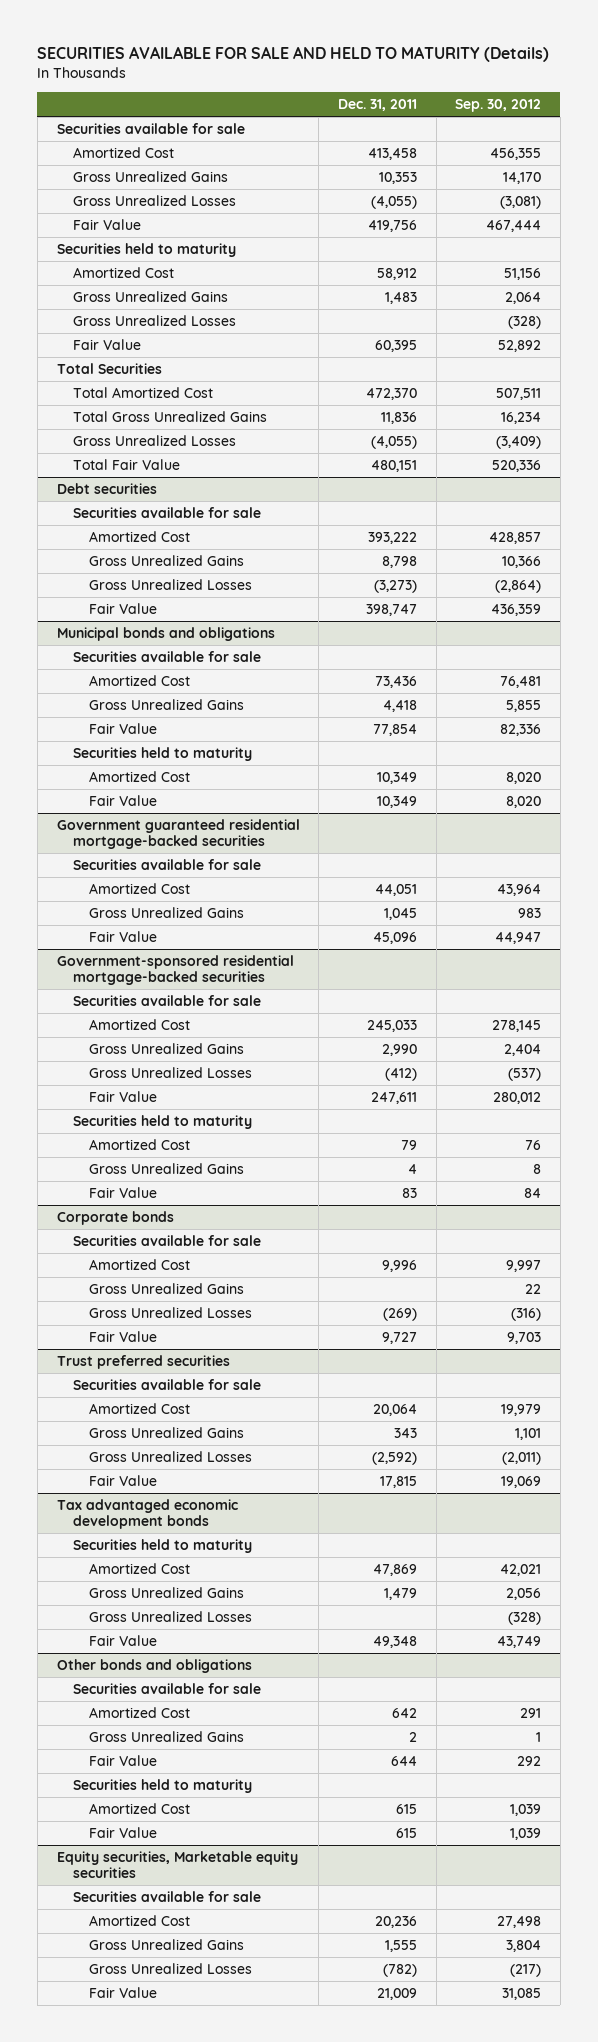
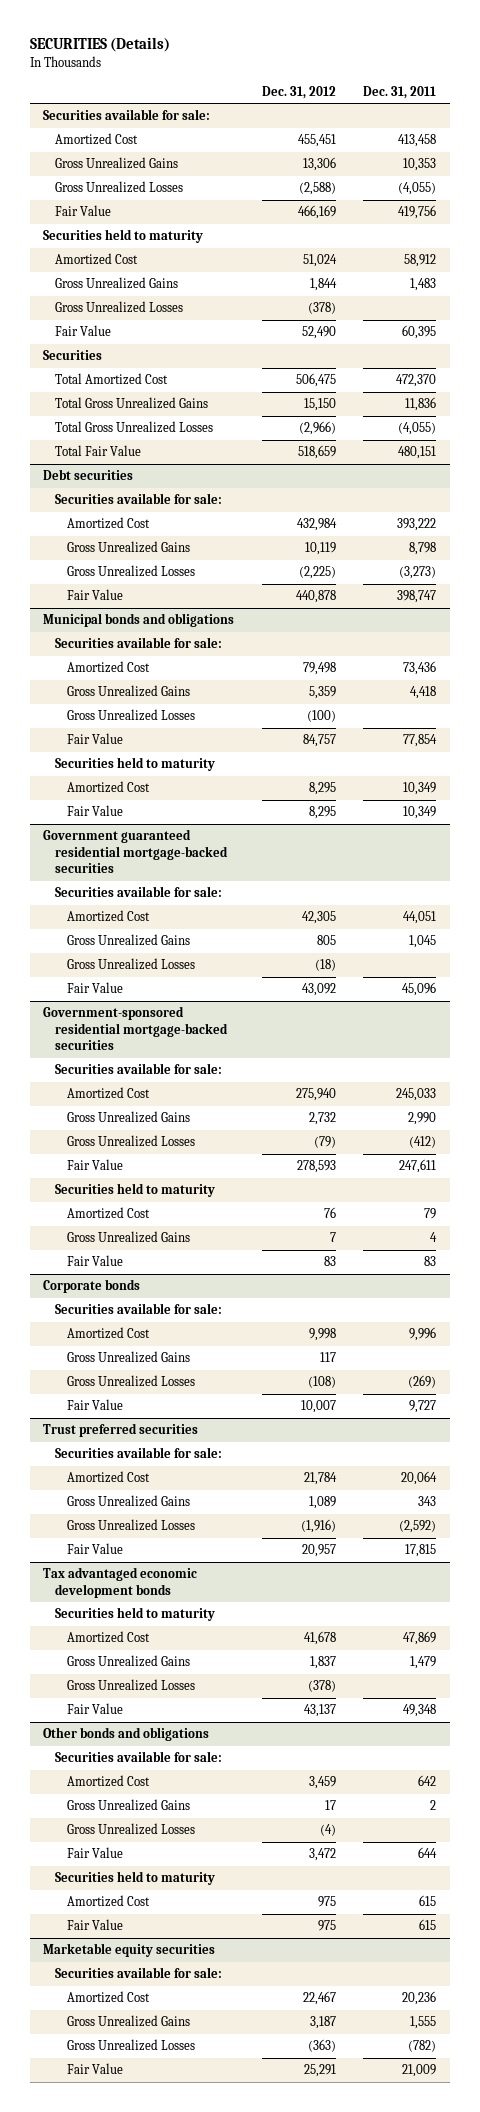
- SECURITIES AVAILABLE FOR SALE AND HELD TO MATURITY (Details)
+ SECURITIES (Details)
- | Dec. 31, 2011 | Sep. 30, 2012
+ | Dec. 31, 2012 | Dec. 31, 2011
- Securities available for sale
+ Securities available for sale:
- Total Securities
+ Securities
- Gross Unrealized Losses | (4,055) | (3,409)
+ Total Gross Unrealized Losses | (2,966) | (4,055)
@ Debt securities
- Securities available for sale
+ Securities available for sale:
@ Municipal bonds and obligations
- Securities available for sale
+ Securities available for sale:
+ Gross Unrealized Losses | (100) |
@ Government guaranteed residential mortgage-backed securities
- Securities available for sale
+ Securities available for sale:
+ Gross Unrealized Losses | (18) |
@ Government-sponsored residential mortgage-backed securities
- Securities available for sale
+ Securities available for sale:
@ Corporate bonds
- Securities available for sale
+ Securities available for sale:
@ Trust preferred securities
- Securities available for sale
+ Securities available for sale:
@ Other bonds and obligations
- Securities available for sale
+ Securities available for sale:
+ Gross Unrealized Losses | (4) |
- Equity securities, Marketable equity securities
- Securities available for sale
+ Marketable equity securities
+ Securities available for sale:

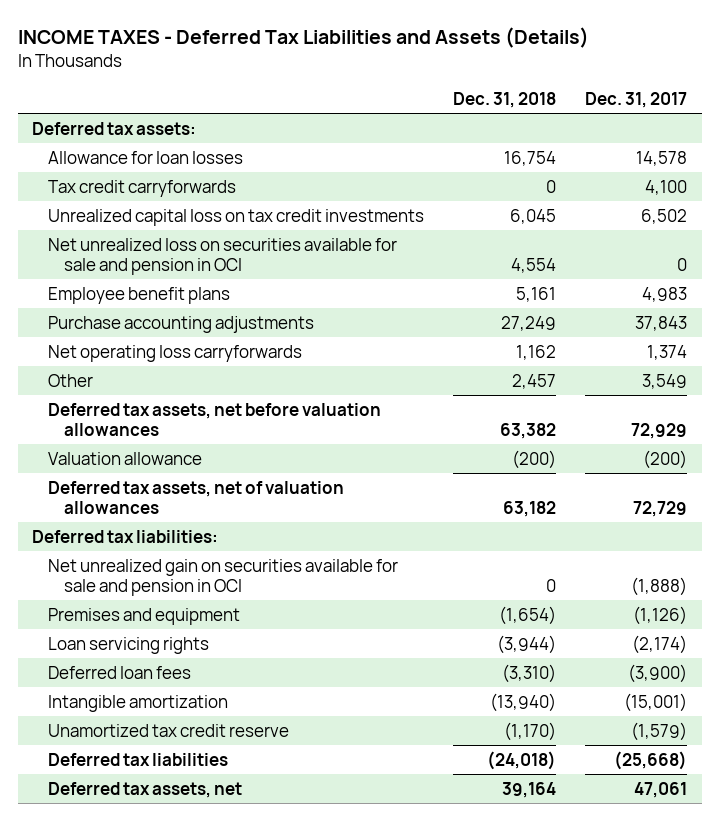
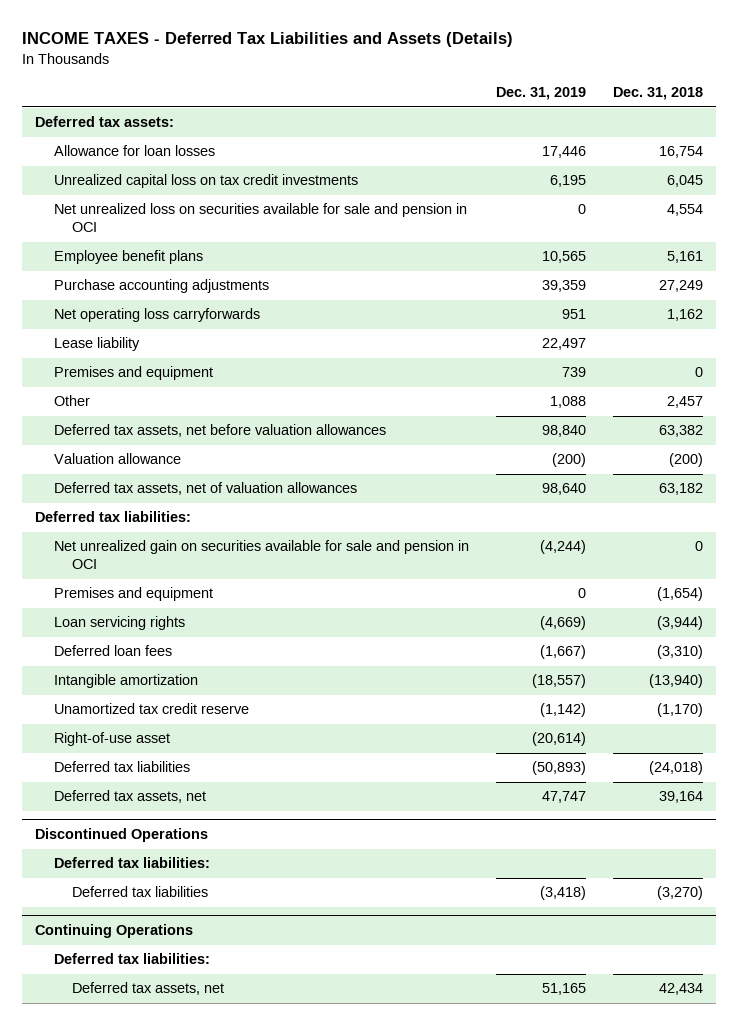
- | Dec. 31, 2018 | Dec. 31, 2017
+ | Dec. 31, 2019 | Dec. 31, 2018
- Tax credit carryforwards | 0 | 4,100
+ Lease liability | 22,497 |
+ Premises and equipment | 739 | 0
+ Right-of-use asset | (20,614) |
+ Discontinued Operations
+ Deferred tax liabilities:
+ Deferred tax liabilities | (3,418) | (3,270)
+ Continuing Operations
+ Deferred tax liabilities:
+ Deferred tax assets, net | 51,165 | 42,434

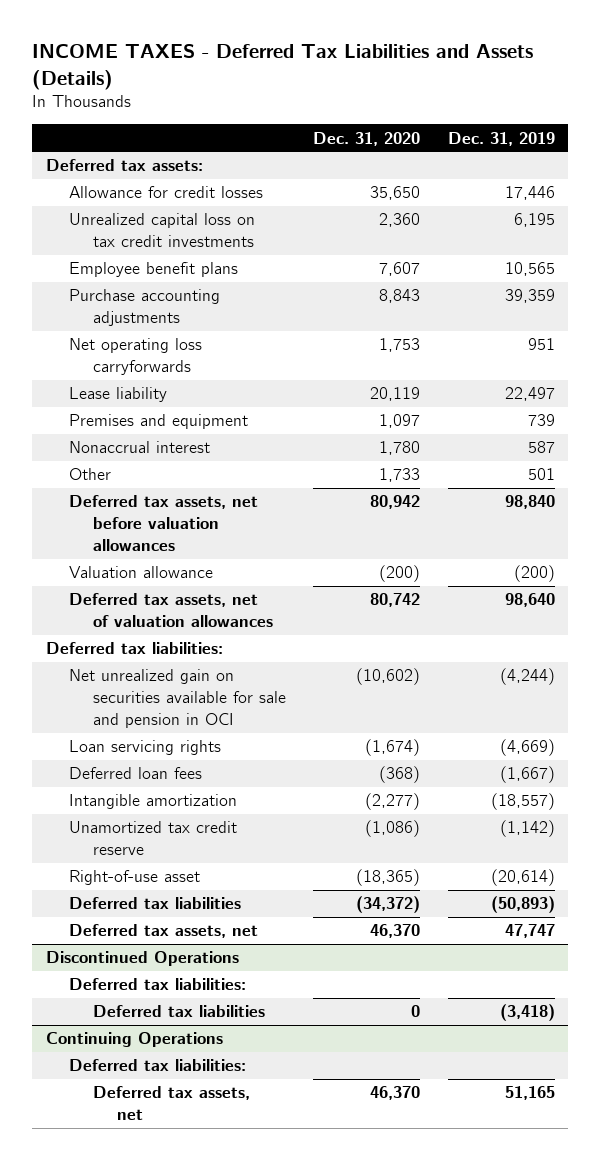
- | Dec. 31, 2019 | Dec. 31, 2018
+ | Dec. 31, 2020 | Dec. 31, 2019
- Allowance for loan losses | 17,446 | 16,754
+ Allowance for credit losses | 35,650 | 17,446
- Net unrealized loss on securities available for sale and pension in OCI | 0 | 4,554
- Other | 1,088 | 2,457
+ Nonaccrual interest | 1,780 | 587
+ Other | 1,733 | 501
- Premises and equipment | 0 | (1,654)

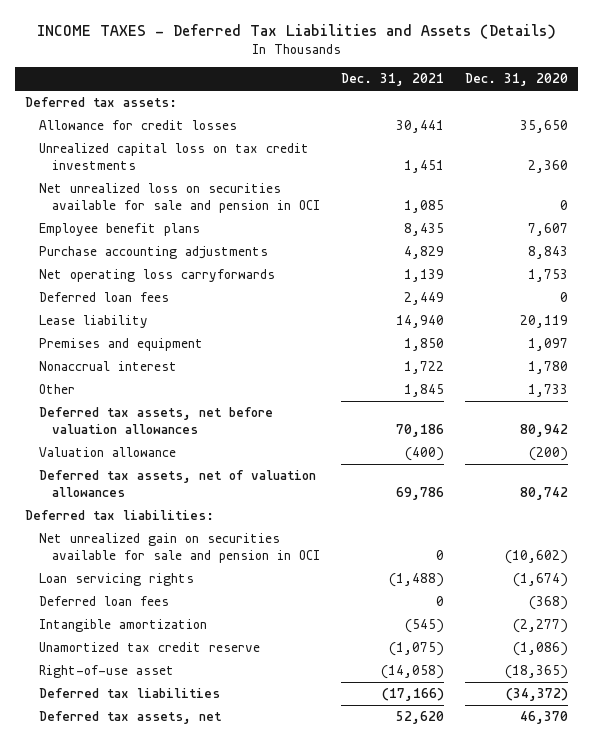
- | Dec. 31, 2020 | Dec. 31, 2019
+ | Dec. 31, 2021 | Dec. 31, 2020
+ Net unrealized loss on securities available for sale and pension in OCI | 1,085 | 0
+ Deferred loan fees | 2,449 | 0
- Discontinued Operations
- Deferred tax liabilities:
- Deferred tax liabilities | 0 | (3,418)
- Continuing Operations
- Deferred tax liabilities:
- Deferred tax assets, net | 46,370 | 51,165

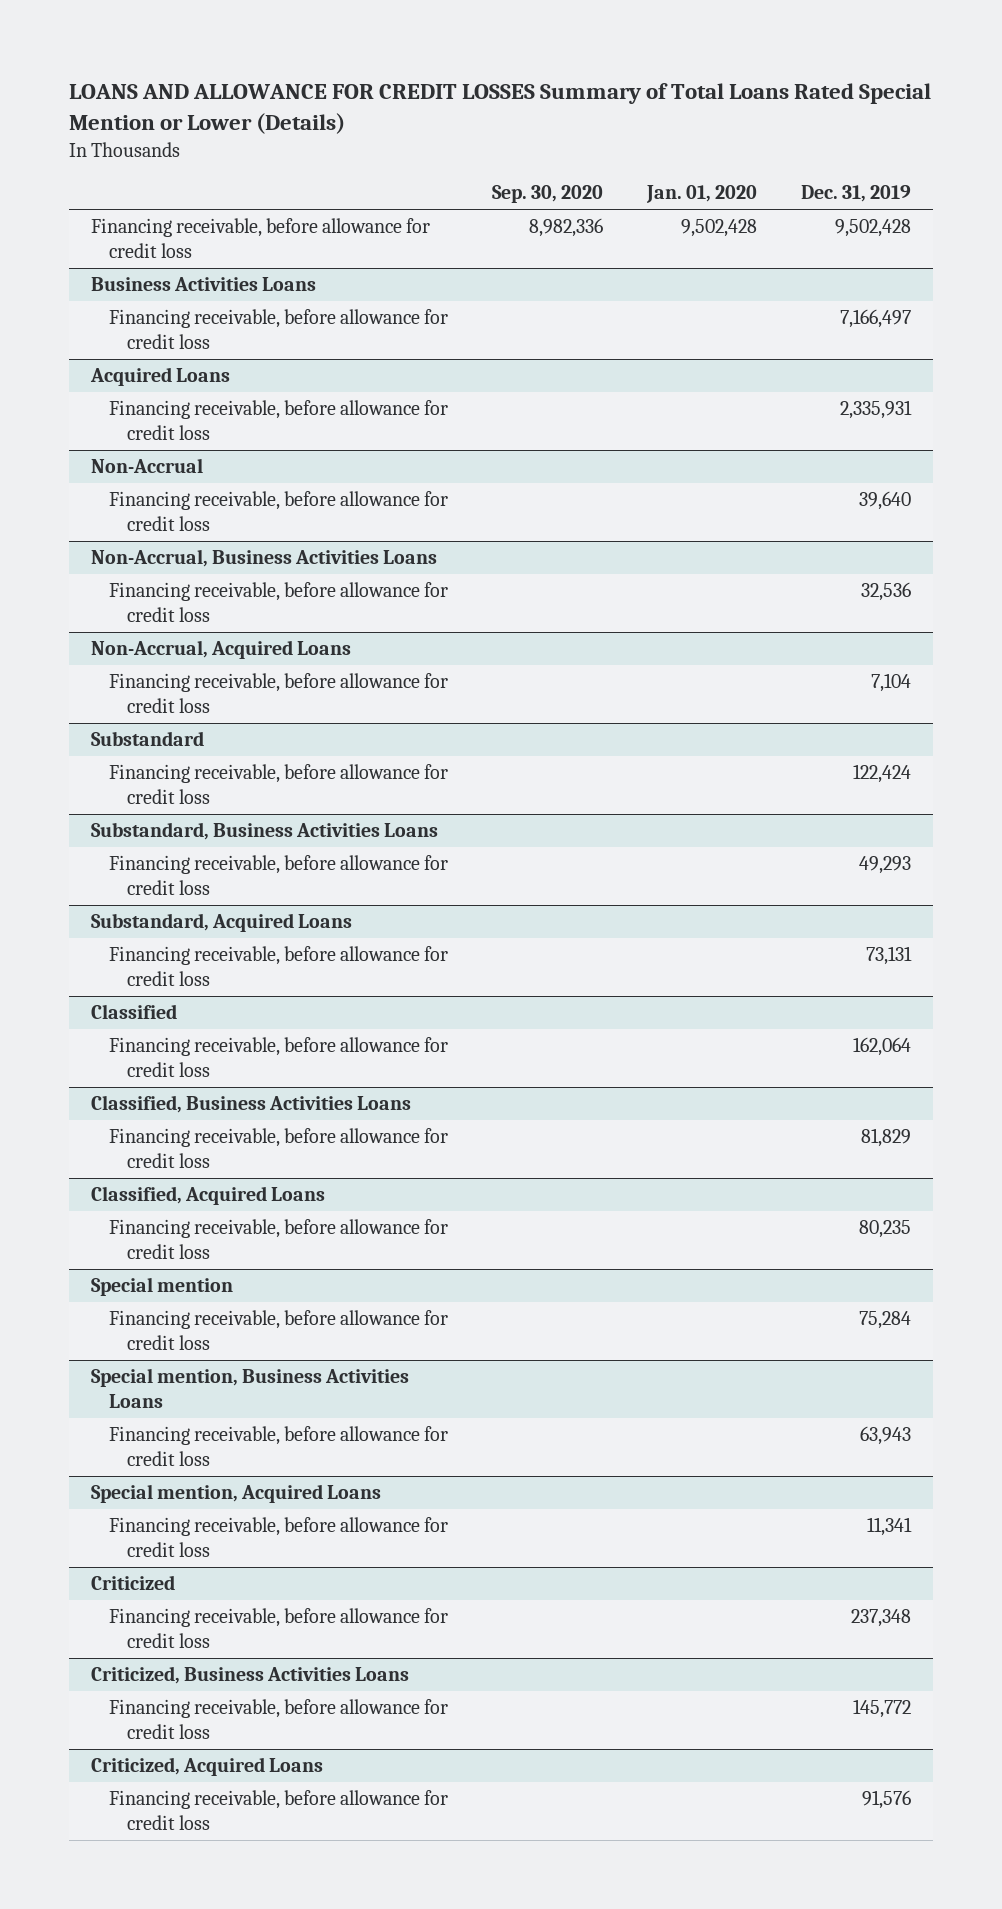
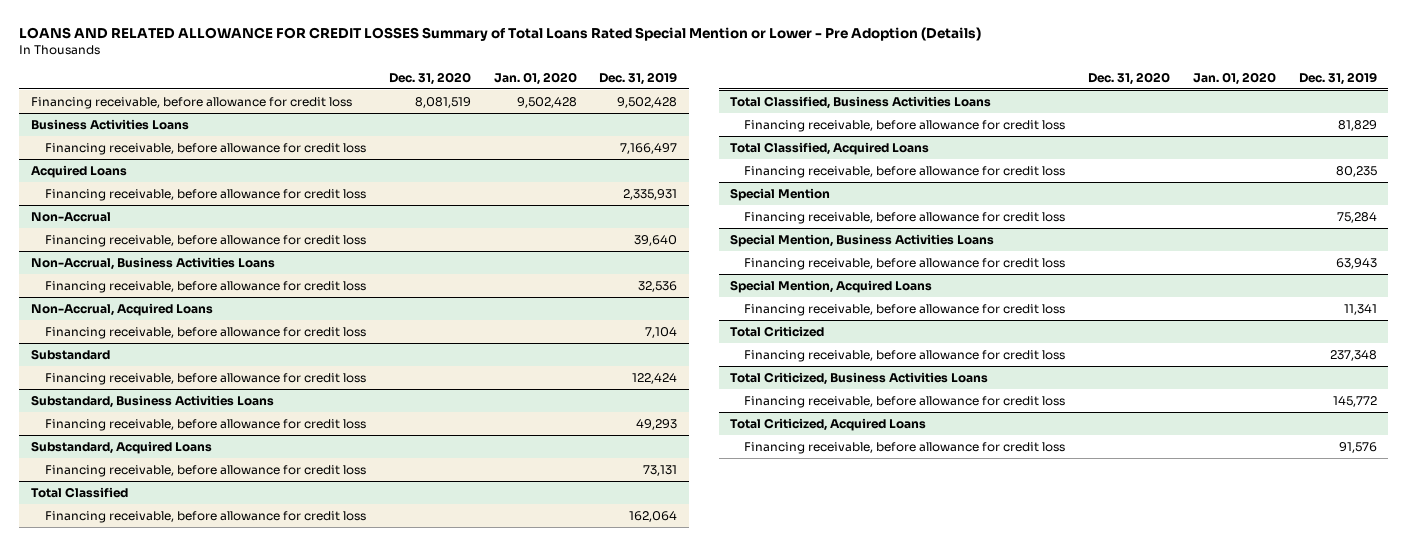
- LOANS AND ALLOWANCE FOR CREDIT LOSSES Summary of Total Loans Rated Special Mention or Lower (Details)
+ LOANS AND RELATED ALLOWANCE FOR CREDIT LOSSES Summary of Total Loans Rated Special Mention or Lower - Pre Adoption (Details)
- | Sep. 30, 2020 | Jan. 01, 2020 | Dec. 31, 2019
+ | Dec. 31, 2020 | Jan. 01, 2020 | Dec. 31, 2019
- Classified
+ Total Classified
- Classified, Business Activities Loans
+ Total Classified, Business Activities Loans
- Classified, Acquired Loans
+ Total Classified, Acquired Loans
- Special mention
+ Special Mention
- Special mention, Business Activities Loans
+ Special Mention, Business Activities Loans
- Special mention, Acquired Loans
+ Special Mention, Acquired Loans
- Criticized
+ Total Criticized
- Criticized, Business Activities Loans
+ Total Criticized, Business Activities Loans
- Criticized, Acquired Loans
+ Total Criticized, Acquired Loans

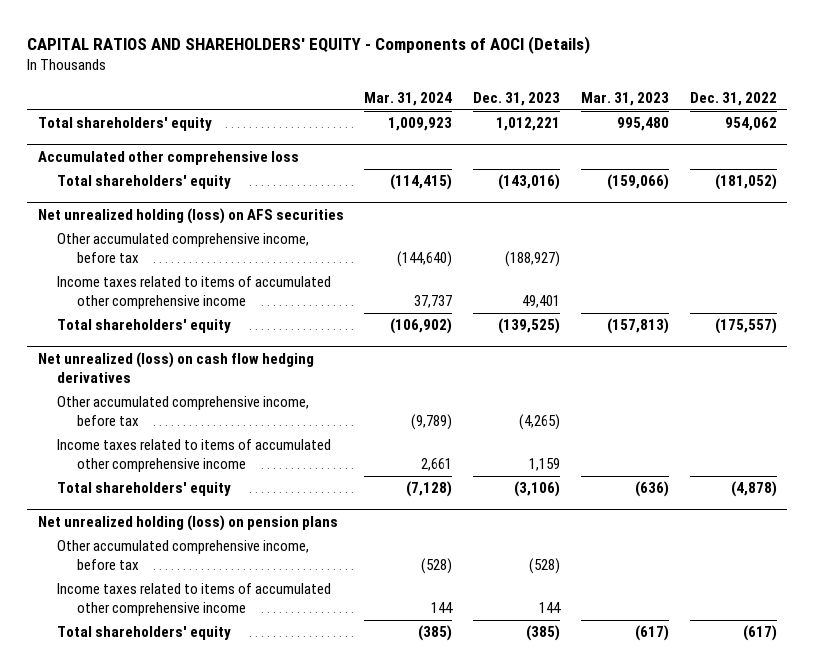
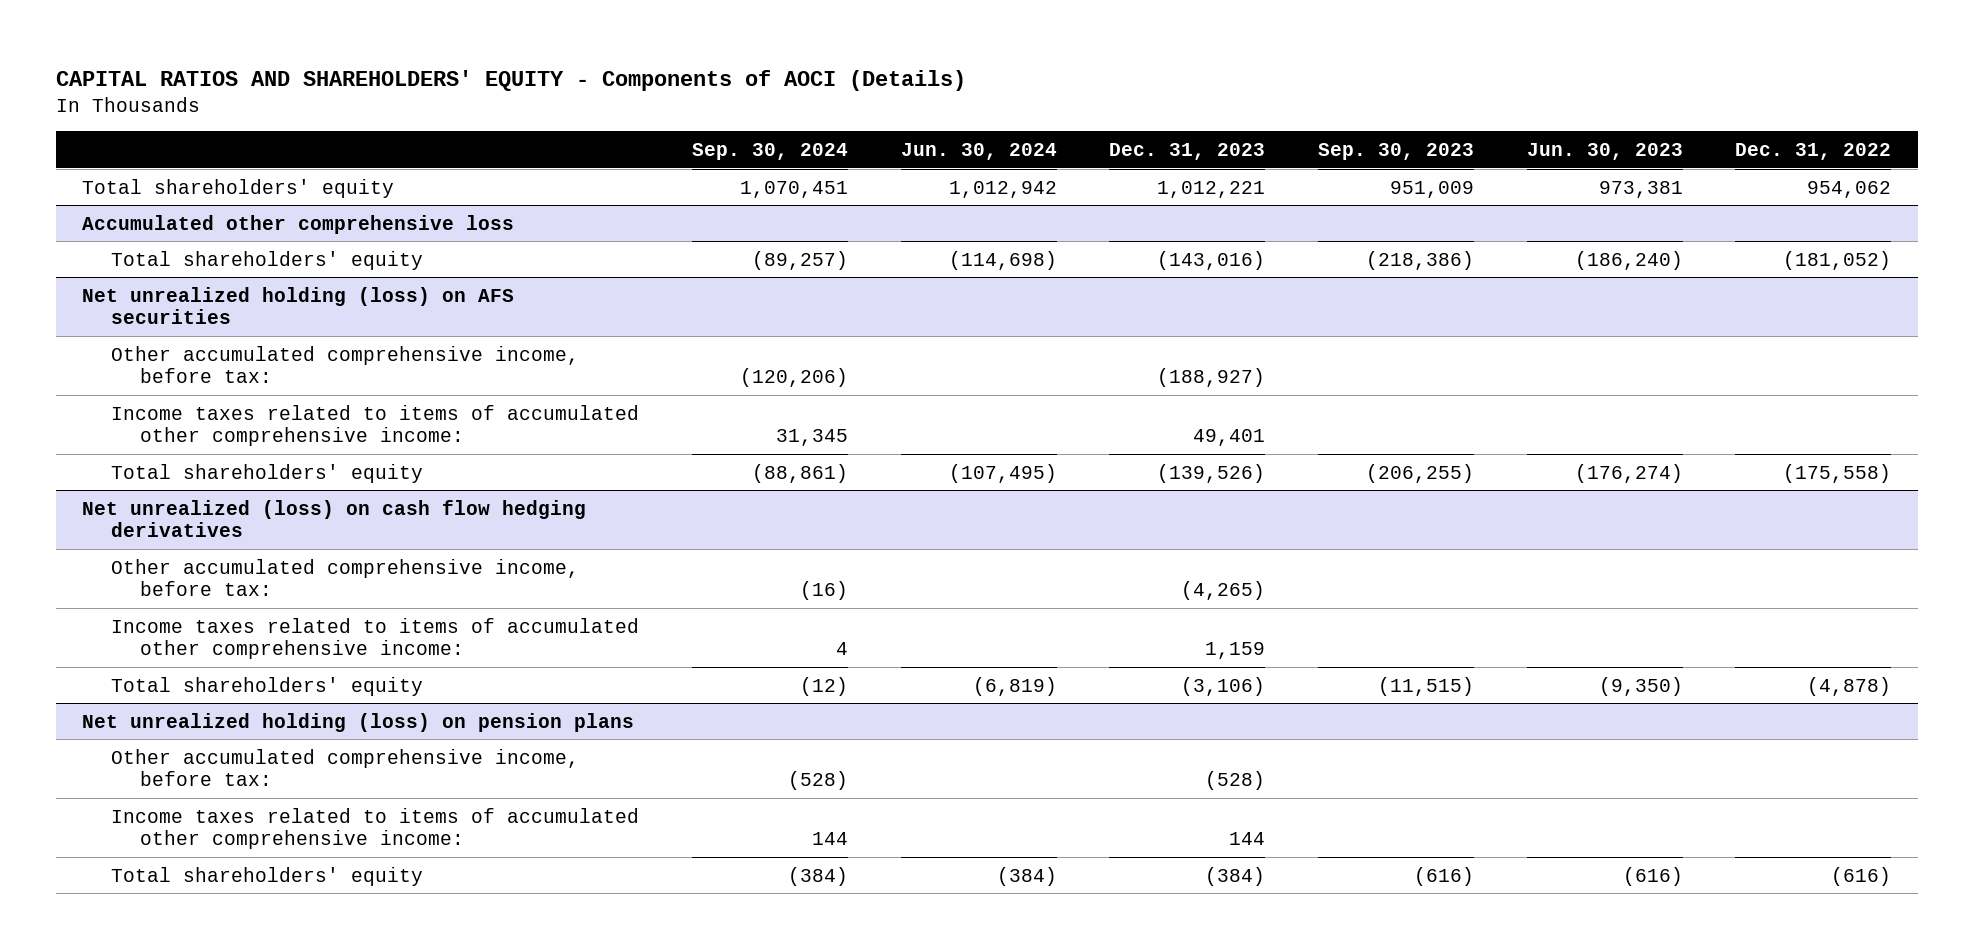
- | Mar. 31, 2024 | Dec. 31, 2023 | Mar. 31, 2023 | Dec. 31, 2022
+ | Sep. 30, 2024 | Jun. 30, 2024 | Dec. 31, 2023 | Sep. 30, 2023 | Jun. 30, 2023 | Dec. 31, 2022
@ Net unrealized holding (loss) on AFS securities
- Other accumulated comprehensive income, before tax | (144,640) | (188,927) | |
- Income taxes related to items of accumulated other comprehensive income | 37,737 | 49,401 | |
- Total shareholders' equity | (106,902) | (139,525) | (157,813) | (175,557)
+ Other accumulated comprehensive income, before tax: | (120,206) | | (188,927) | | |
+ Income taxes related to items of accumulated other comprehensive income: | 31,345 | | 49,401 | | |
+ Total shareholders' equity | (88,861) | (107,495) | (139,526) | (206,255) | (176,274) | (175,558)
@ Net unrealized (loss) on cash flow hedging derivatives
- Other accumulated comprehensive income, before tax | (9,789) | (4,265) | |
- Income taxes related to items of accumulated other comprehensive income | 2,661 | 1,159 | |
+ Other accumulated comprehensive income, before tax: | (16) | | (4,265) | | |
+ Income taxes related to items of accumulated other comprehensive income: | 4 | | 1,159 | | |
@ Net unrealized holding (loss) on pension plans
- Other accumulated comprehensive income, before tax | (528) | (528) | |
- Income taxes related to items of accumulated other comprehensive income | 144 | 144 | |
- Total shareholders' equity | (385) | (385) | (617) | (617)
+ Other accumulated comprehensive income, before tax: | (528) | | (528) | | |
+ Income taxes related to items of accumulated other comprehensive income: | 144 | | 144 | | |
+ Total shareholders' equity | (384) | (384) | (384) | (616) | (616) | (616)

